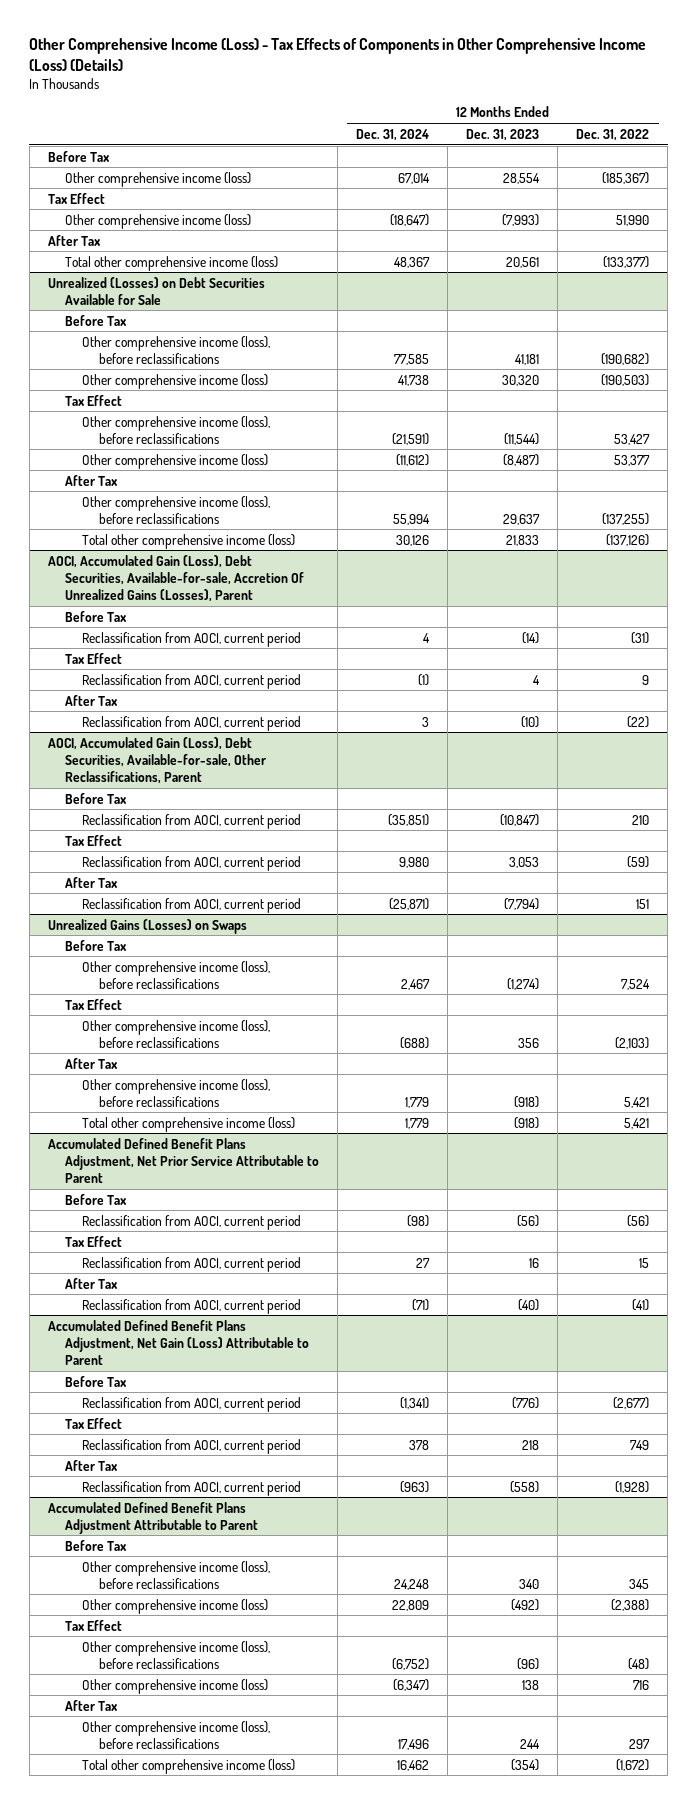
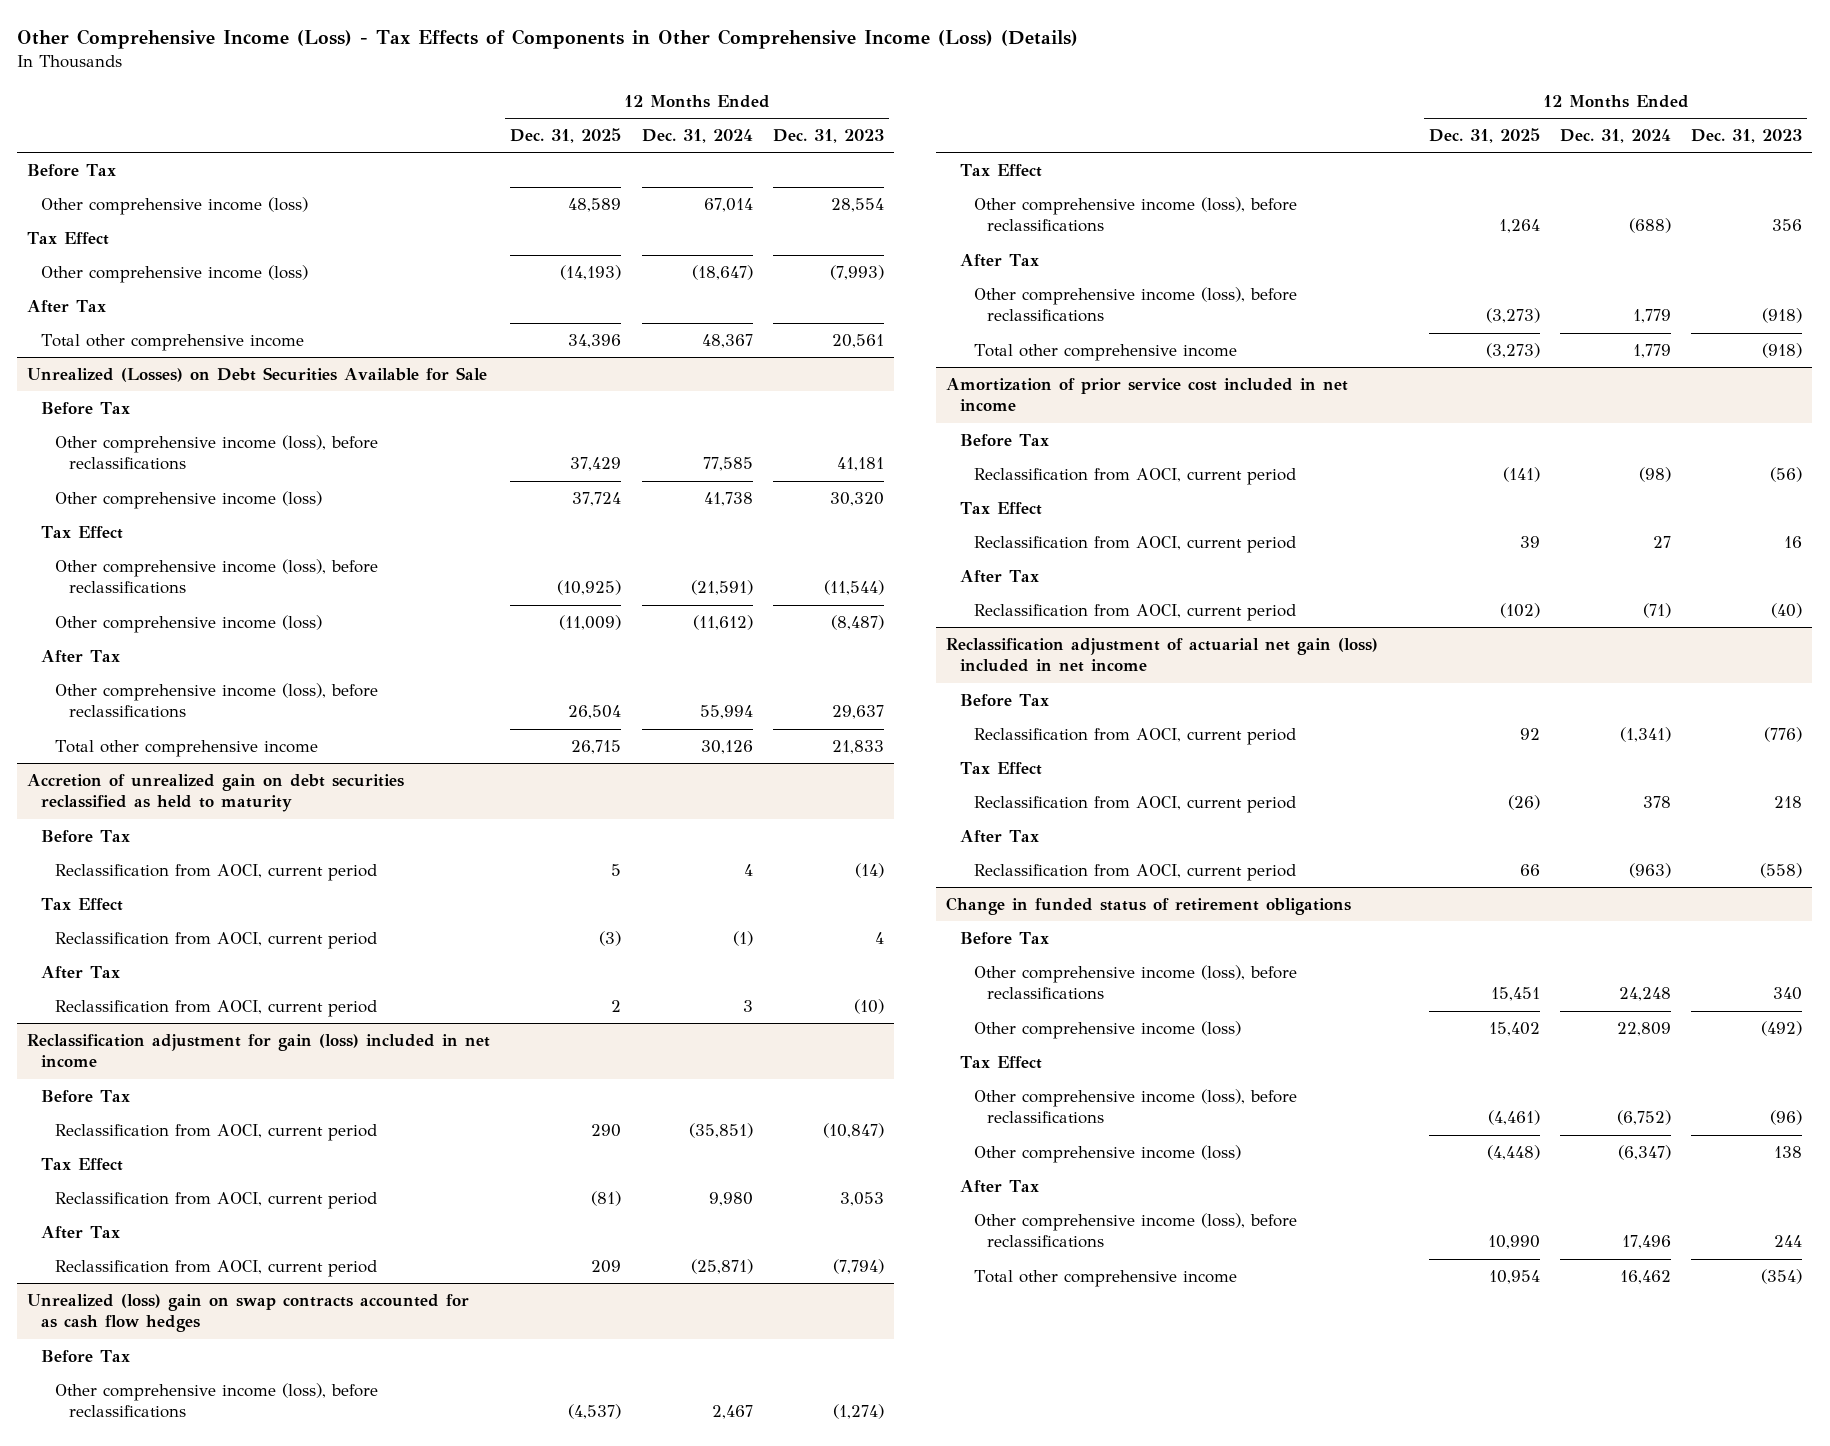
- | 12 Months Ended Dec. 31, 2024 | 12 Months Ended Dec. 31, 2023 | 12 Months Ended Dec. 31, 2022
+ | 12 Months Ended Dec. 31, 2025 | 12 Months Ended Dec. 31, 2024 | 12 Months Ended Dec. 31, 2023
- Total other comprehensive income (loss) | 48,367 | 20,561 | (133,377)
+ Total other comprehensive income | 34,396 | 48,367 | 20,561
@ Unrealized (Losses) on Debt Securities Available for Sale
- Total other comprehensive income (loss) | 30,126 | 21,833 | (137,126)
- AOCI, Accumulated Gain (Loss), Debt Securities, Available-for-sale, Accretion Of Unrealized Gains (Losses), Parent
@ Unrealized (Losses) on Debt Securities Available for Sale
+ Total other comprehensive income | 26,715 | 30,126 | 21,833
+ Accretion of unrealized gain on debt securities reclassified as held to maturity
- AOCI, Accumulated Gain (Loss), Debt Securities, Available-for-sale, Other Reclassifications, Parent
+ Reclassification adjustment for gain (loss) included in net income
- Unrealized Gains (Losses) on Swaps
+ Unrealized (loss) gain on swap contracts accounted for as cash flow hedges
- Total other comprehensive income (loss) | 1,779 | (918) | 5,421
- Accumulated Defined Benefit Plans Adjustment, Net Prior Service Attributable to Parent
+ Total other comprehensive income | (3,273) | 1,779 | (918)
+ Amortization of prior service cost included in net income
- Accumulated Defined Benefit Plans Adjustment, Net Gain (Loss) Attributable to Parent
+ Reclassification adjustment of actuarial net gain (loss) included in net income
- Accumulated Defined Benefit Plans Adjustment Attributable to Parent
+ Change in funded status of retirement obligations
- Total other comprehensive income (loss) | 16,462 | (354) | (1,672)
+ Total other comprehensive income | 10,954 | 16,462 | (354)

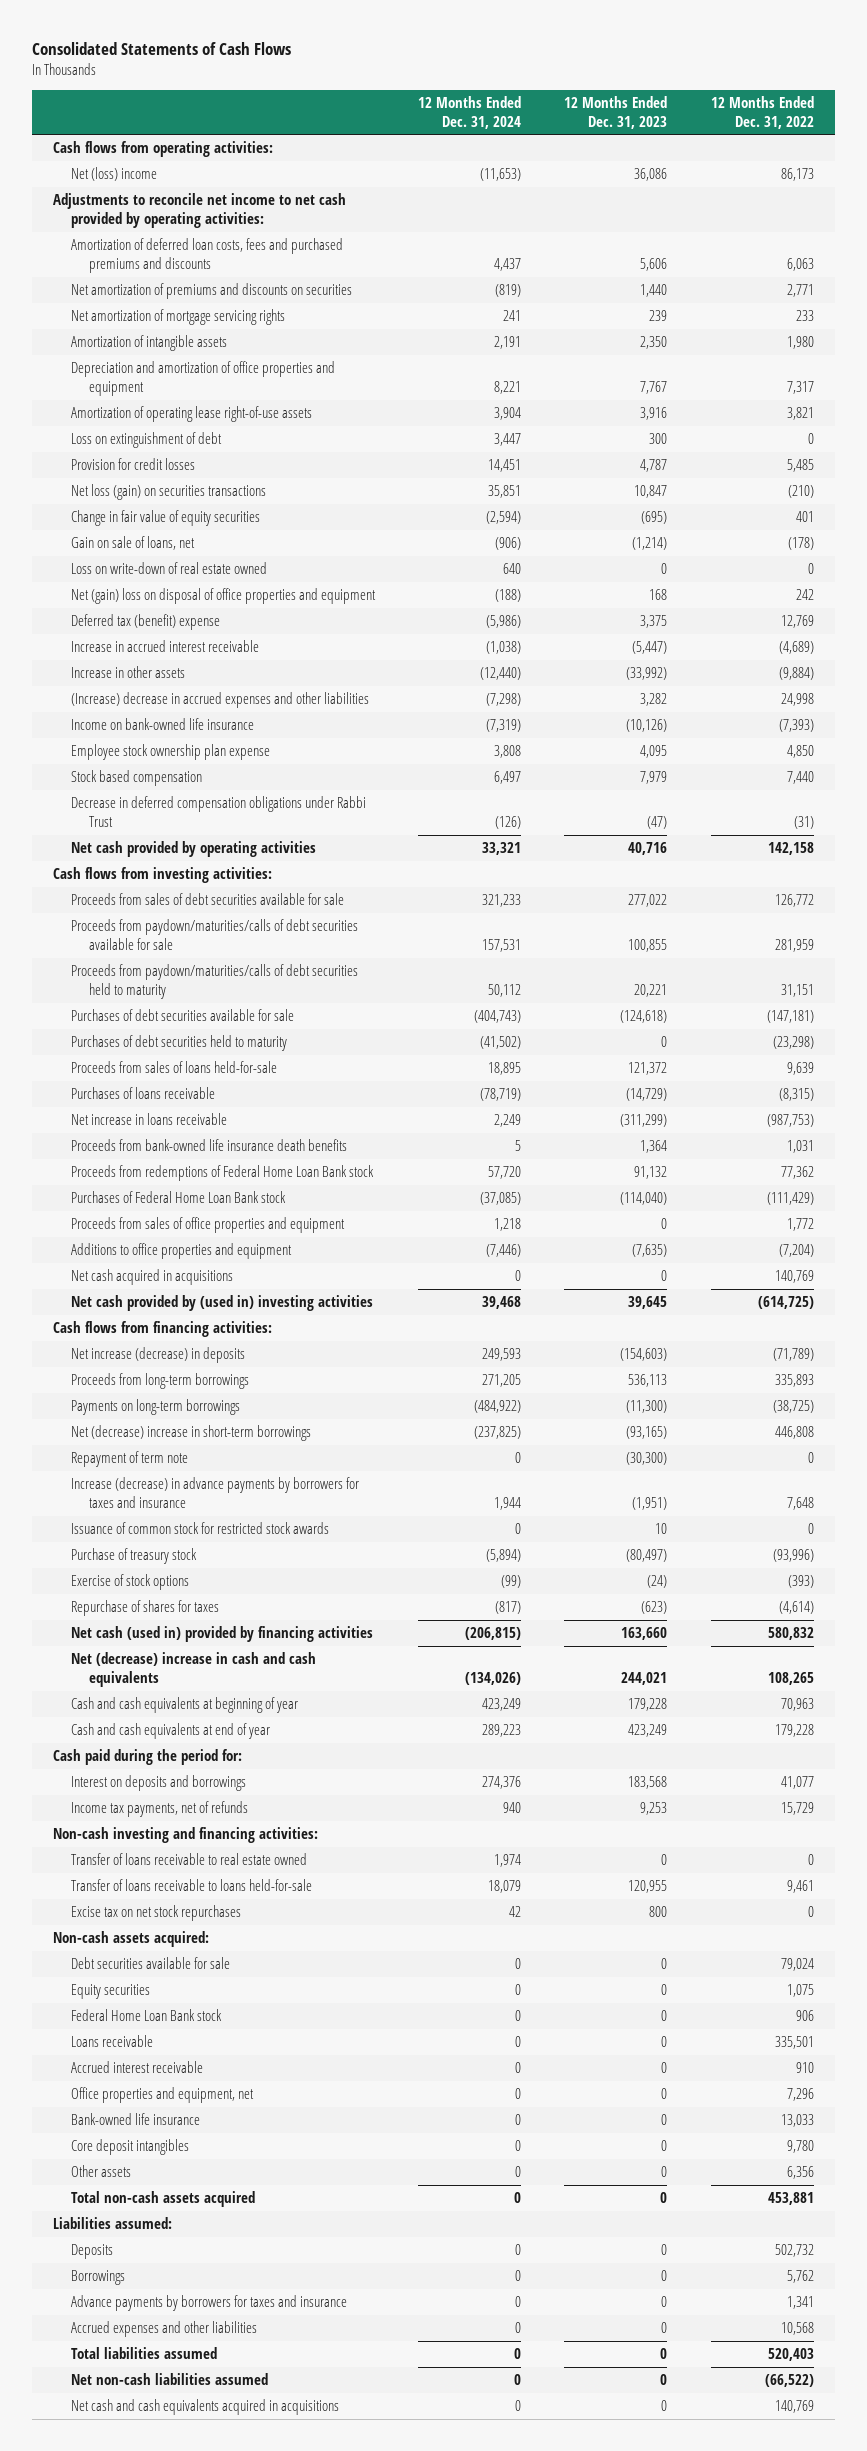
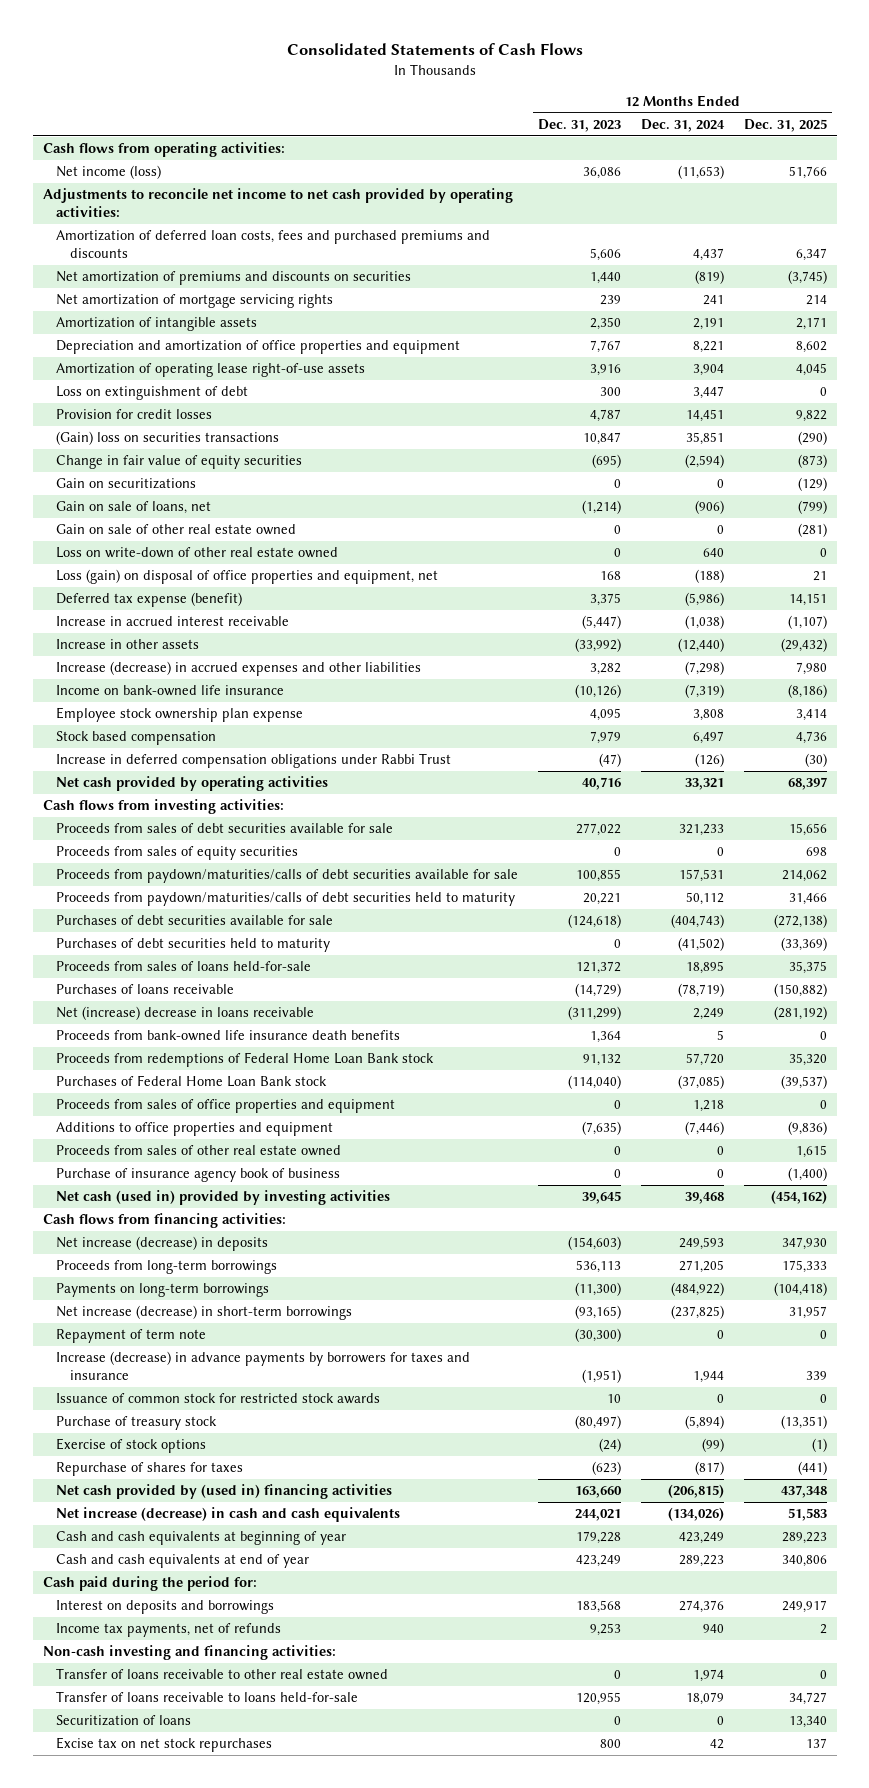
- | 12 Months Ended Dec. 31, 2024 | 12 Months Ended Dec. 31, 2023 | 12 Months Ended Dec. 31, 2022
+ | 12 Months Ended Dec. 31, 2023 | 12 Months Ended Dec. 31, 2024 | 12 Months Ended Dec. 31, 2025
- Net (loss) income | (11,653) | 36,086 | 86,173
+ Net income (loss) | 36,086 | (11,653) | 51,766
- Net loss (gain) on securities transactions | 35,851 | 10,847 | (210)
+ (Gain) loss on securities transactions | 10,847 | 35,851 | (290)
+ Gain on securitizations | 0 | 0 | (129)
- Loss on write-down of real estate owned | 640 | 0 | 0
- Net (gain) loss on disposal of office properties and equipment | (188) | 168 | 242
- Deferred tax (benefit) expense | (5,986) | 3,375 | 12,769
+ Gain on sale of other real estate owned | 0 | 0 | (281)
+ Loss on write-down of other real estate owned | 0 | 640 | 0
+ Loss (gain) on disposal of office properties and equipment, net | 168 | (188) | 21
+ Deferred tax expense (benefit) | 3,375 | (5,986) | 14,151
- (Increase) decrease in accrued expenses and other liabilities | (7,298) | 3,282 | 24,998
+ Increase (decrease) in accrued expenses and other liabilities | 3,282 | (7,298) | 7,980
- Decrease in deferred compensation obligations under Rabbi Trust | (126) | (47) | (31)
+ Increase in deferred compensation obligations under Rabbi Trust | (47) | (126) | (30)
+ Proceeds from sales of equity securities | 0 | 0 | 698
- Net increase in loans receivable | 2,249 | (311,299) | (987,753)
+ Net (increase) decrease in loans receivable | (311,299) | 2,249 | (281,192)
- Net cash acquired in acquisitions | 0 | 0 | 140,769
- Net cash provided by (used in) investing activities | 39,468 | 39,645 | (614,725)
+ Proceeds from sales of other real estate owned | 0 | 0 | 1,615
+ Purchase of insurance agency book of business | 0 | 0 | (1,400)
+ Net cash (used in) provided by investing activities | 39,645 | 39,468 | (454,162)
- Net (decrease) increase in short-term borrowings | (237,825) | (93,165) | 446,808
+ Net increase (decrease) in short-term borrowings | (93,165) | (237,825) | 31,957
- Net cash (used in) provided by financing activities | (206,815) | 163,660 | 580,832
- Net (decrease) increase in cash and cash equivalents | (134,026) | 244,021 | 108,265
+ Net cash provided by (used in) financing activities | 163,660 | (206,815) | 437,348
+ Net increase (decrease) in cash and cash equivalents | 244,021 | (134,026) | 51,583
- Transfer of loans receivable to real estate owned | 1,974 | 0 | 0
+ Transfer of loans receivable to other real estate owned | 0 | 1,974 | 0
+ Securitization of loans | 0 | 0 | 13,340
- Non-cash assets acquired:
- Debt securities available for sale | 0 | 0 | 79,024
- Equity securities | 0 | 0 | 1,075
- Federal Home Loan Bank stock | 0 | 0 | 906
- Loans receivable | 0 | 0 | 335,501
- Accrued interest receivable | 0 | 0 | 910
- Office properties and equipment, net | 0 | 0 | 7,296
- Bank-owned life insurance | 0 | 0 | 13,033
- Core deposit intangibles | 0 | 0 | 9,780
- Other assets | 0 | 0 | 6,356
- Total non-cash assets acquired | 0 | 0 | 453,881
- Liabilities assumed:
- Deposits | 0 | 0 | 502,732
- Borrowings | 0 | 0 | 5,762
- Advance payments by borrowers for taxes and insurance | 0 | 0 | 1,341
- Accrued expenses and other liabilities | 0 | 0 | 10,568
- Total liabilities assumed | 0 | 0 | 520,403
- Net non-cash liabilities assumed | 0 | 0 | (66,522)
- Net cash and cash equivalents acquired in acquisitions | 0 | 0 | 140,769

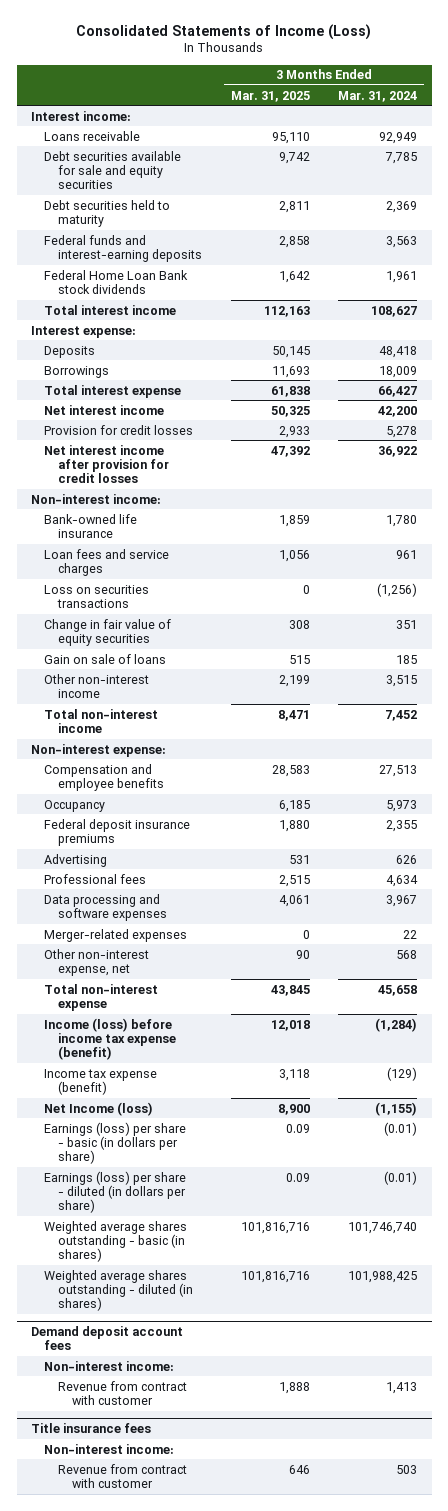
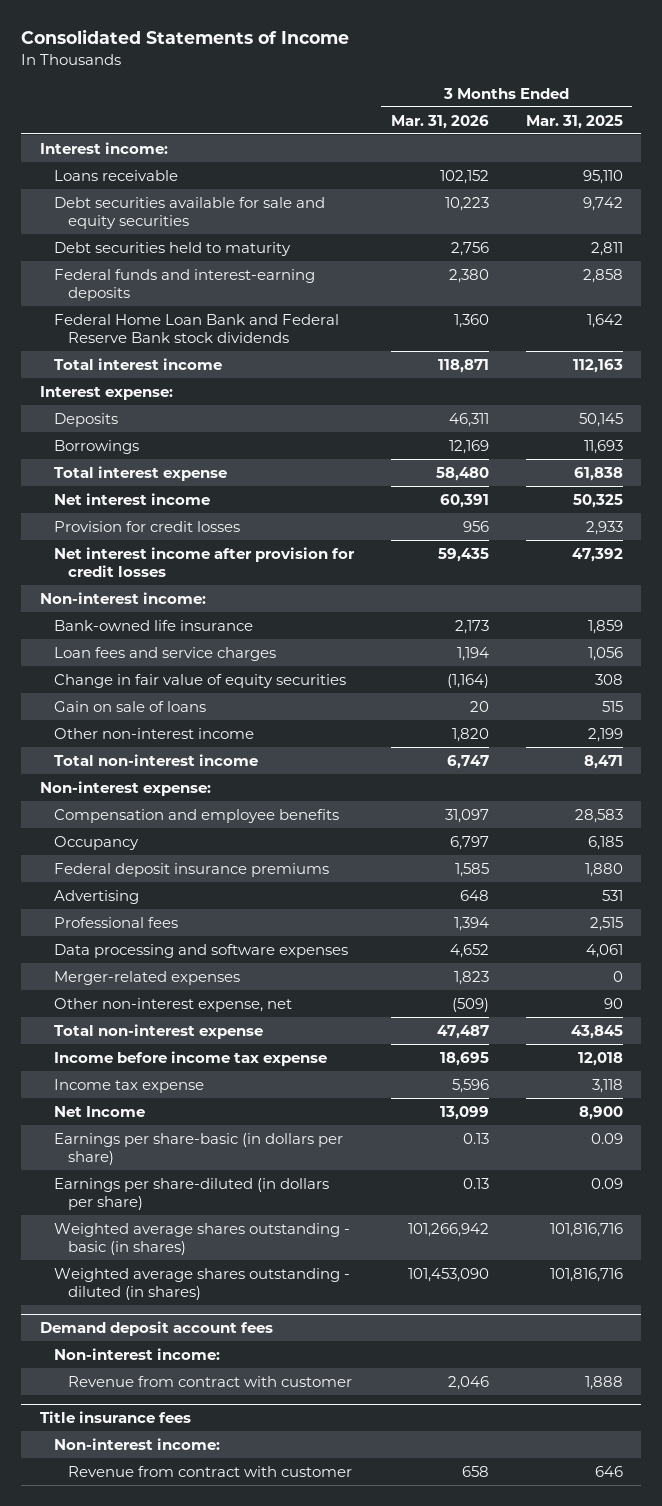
- Consolidated Statements of Income (Loss)
+ Consolidated Statements of Income
- | 3 Months Ended Mar. 31, 2025 | 3 Months Ended Mar. 31, 2024
+ | 3 Months Ended Mar. 31, 2026 | 3 Months Ended Mar. 31, 2025
- Federal Home Loan Bank stock dividends | 1,642 | 1,961
+ Federal Home Loan Bank and Federal Reserve Bank stock dividends | 1,360 | 1,642
- Loss on securities transactions | 0 | (1,256)
- Income (loss) before income tax expense (benefit) | 12,018 | (1,284)
- Income tax expense (benefit) | 3,118 | (129)
- Net Income (loss) | 8,900 | (1,155)
- Earnings (loss) per share - basic (in dollars per share) | 0.09 | (0.01)
- Earnings (loss) per share - diluted (in dollars per share) | 0.09 | (0.01)
+ Income before income tax expense | 18,695 | 12,018
+ Income tax expense | 5,596 | 3,118
+ Net Income | 13,099 | 8,900
+ Earnings per share-basic (in dollars per share) | 0.13 | 0.09
+ Earnings per share-diluted (in dollars per share) | 0.13 | 0.09

